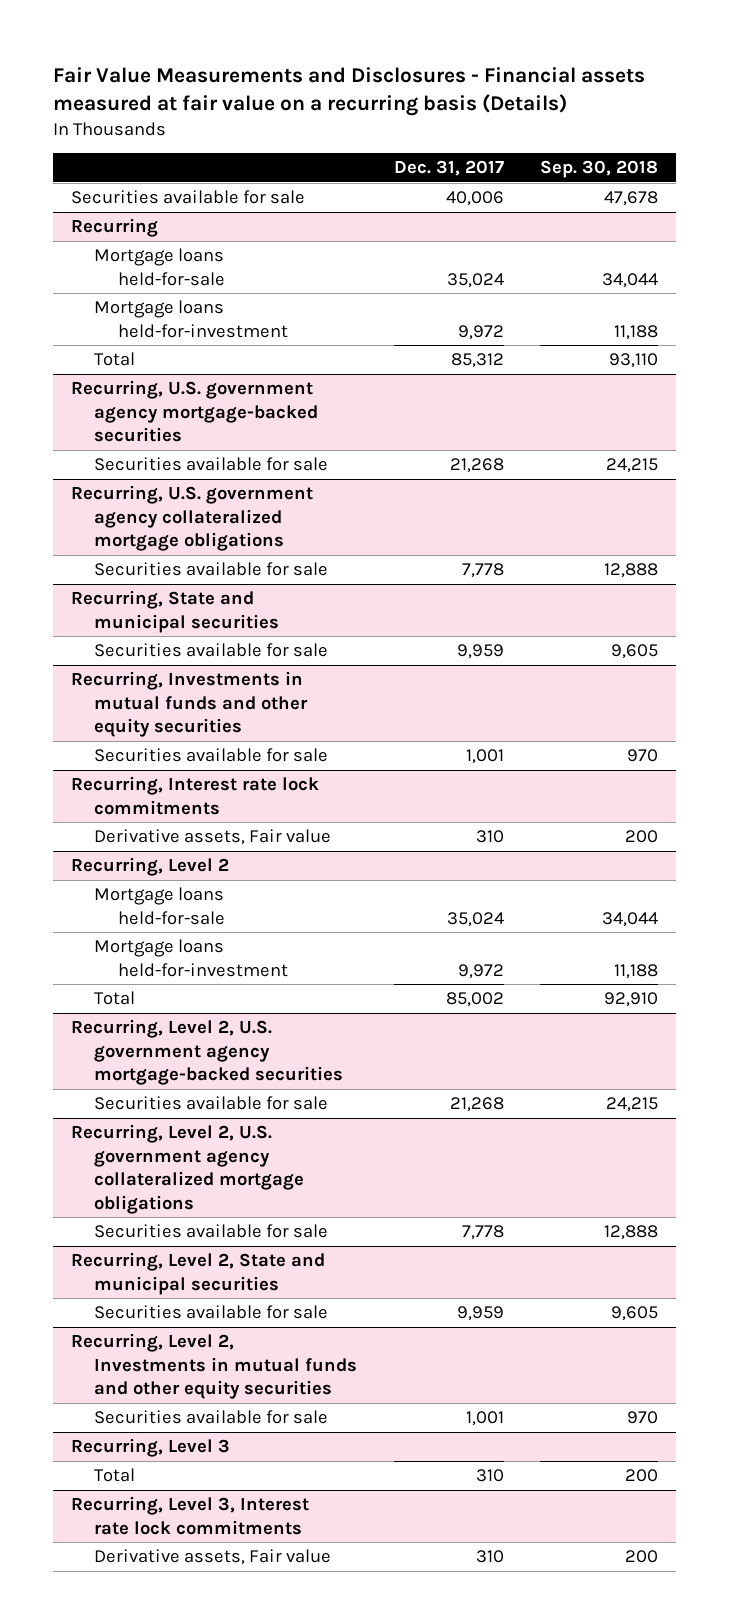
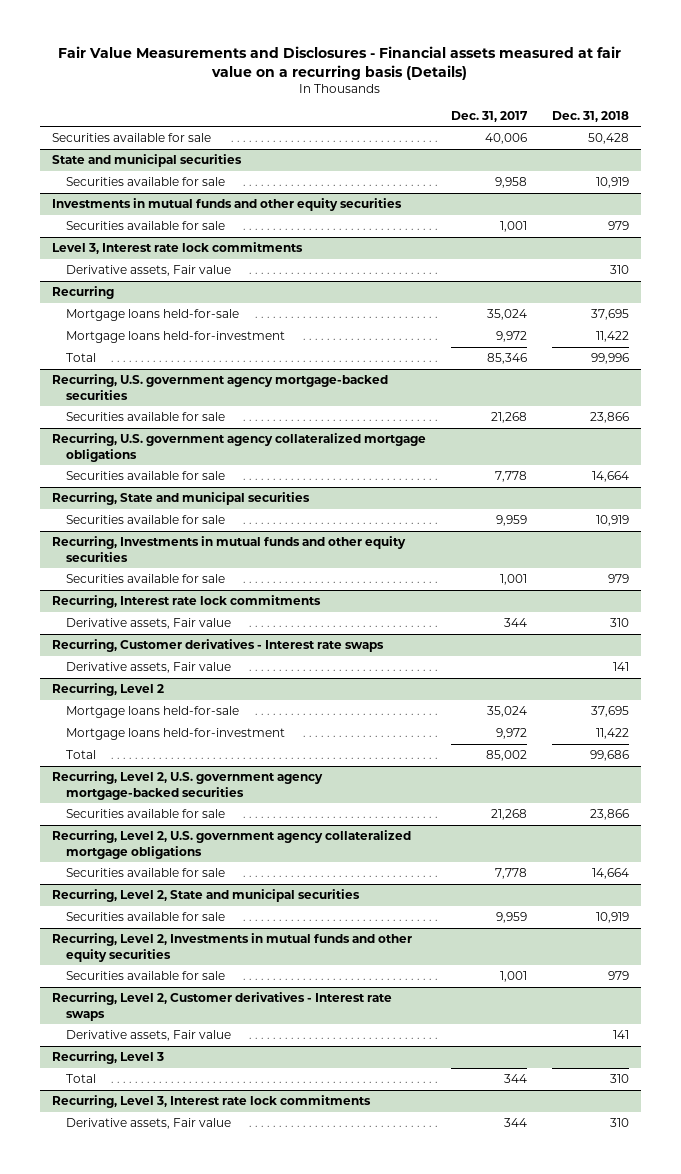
- | Dec. 31, 2017 | Sep. 30, 2018
+ | Dec. 31, 2017 | Dec. 31, 2018
+ State and municipal securities
+ Securities available for sale | 9,958 | 10,919
+ Investments in mutual funds and other equity securities
+ Securities available for sale | 1,001 | 979
+ Level 3, Interest rate lock commitments
+ Derivative assets, Fair value | | 310
@ Recurring
- Total | 85,312 | 93,110
+ Total | 85,346 | 99,996
@ Recurring, Interest rate lock commitments
- Derivative assets, Fair value | 310 | 200
+ Derivative assets, Fair value | 344 | 310
+ Recurring, Customer derivatives - Interest rate swaps
+ Derivative assets, Fair value | | 141
+ Recurring, Level 2, Customer derivatives - Interest rate swaps
+ Derivative assets, Fair value | | 141
@ Recurring, Level 3
- Total | 310 | 200
+ Total | 344 | 310
@ Recurring, Level 3, Interest rate lock commitments
- Derivative assets, Fair value | 310 | 200
+ Derivative assets, Fair value | 344 | 310

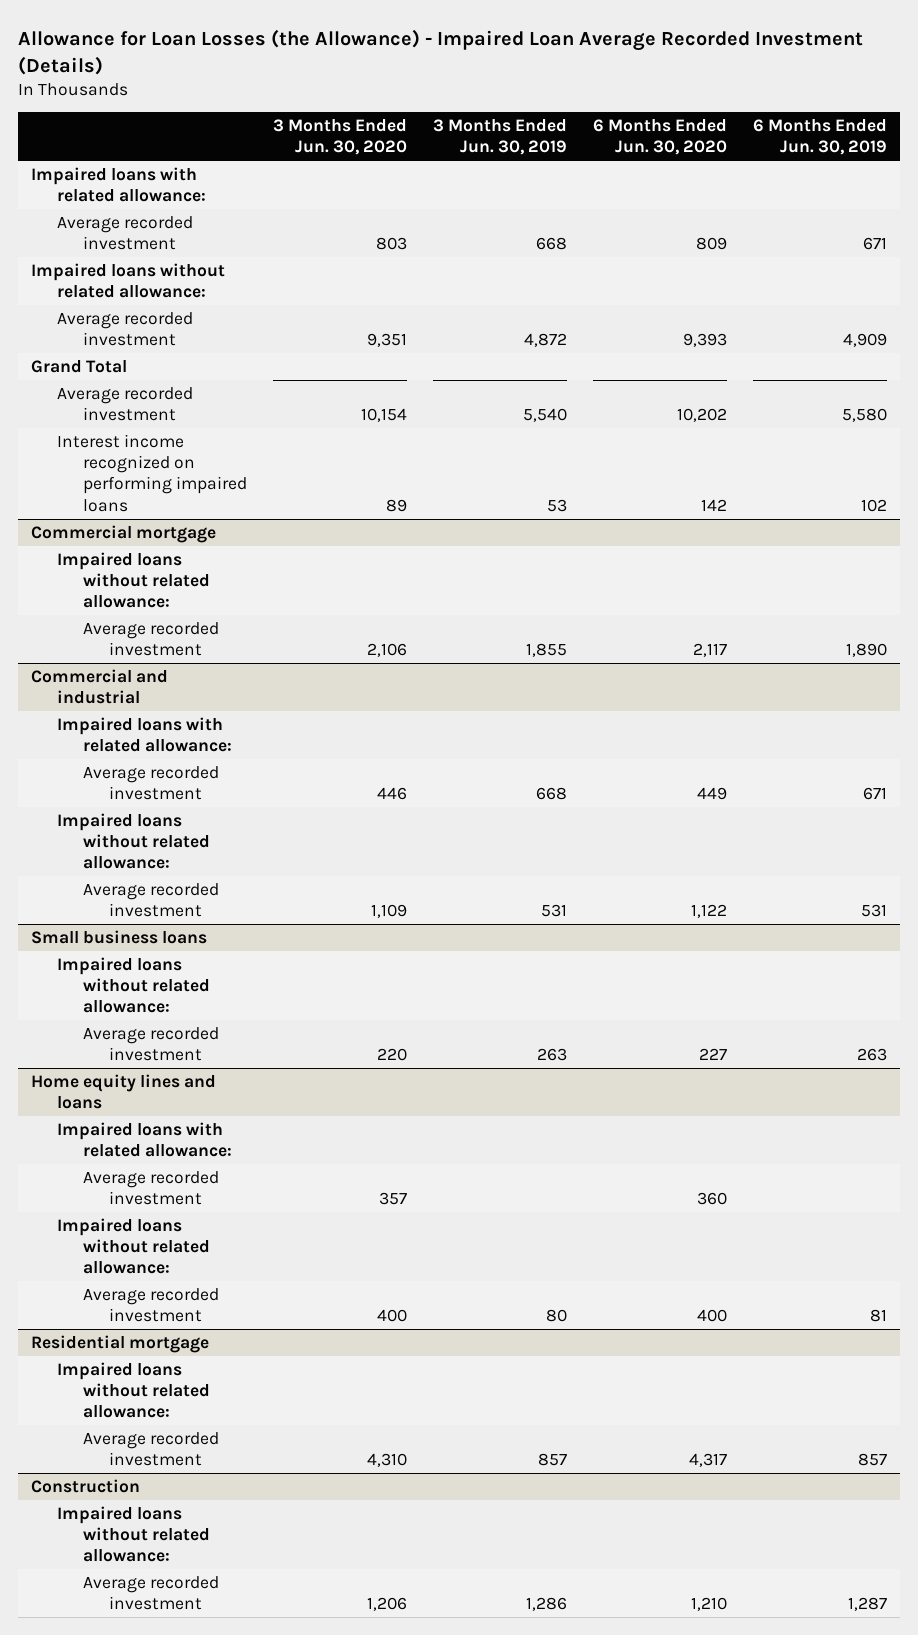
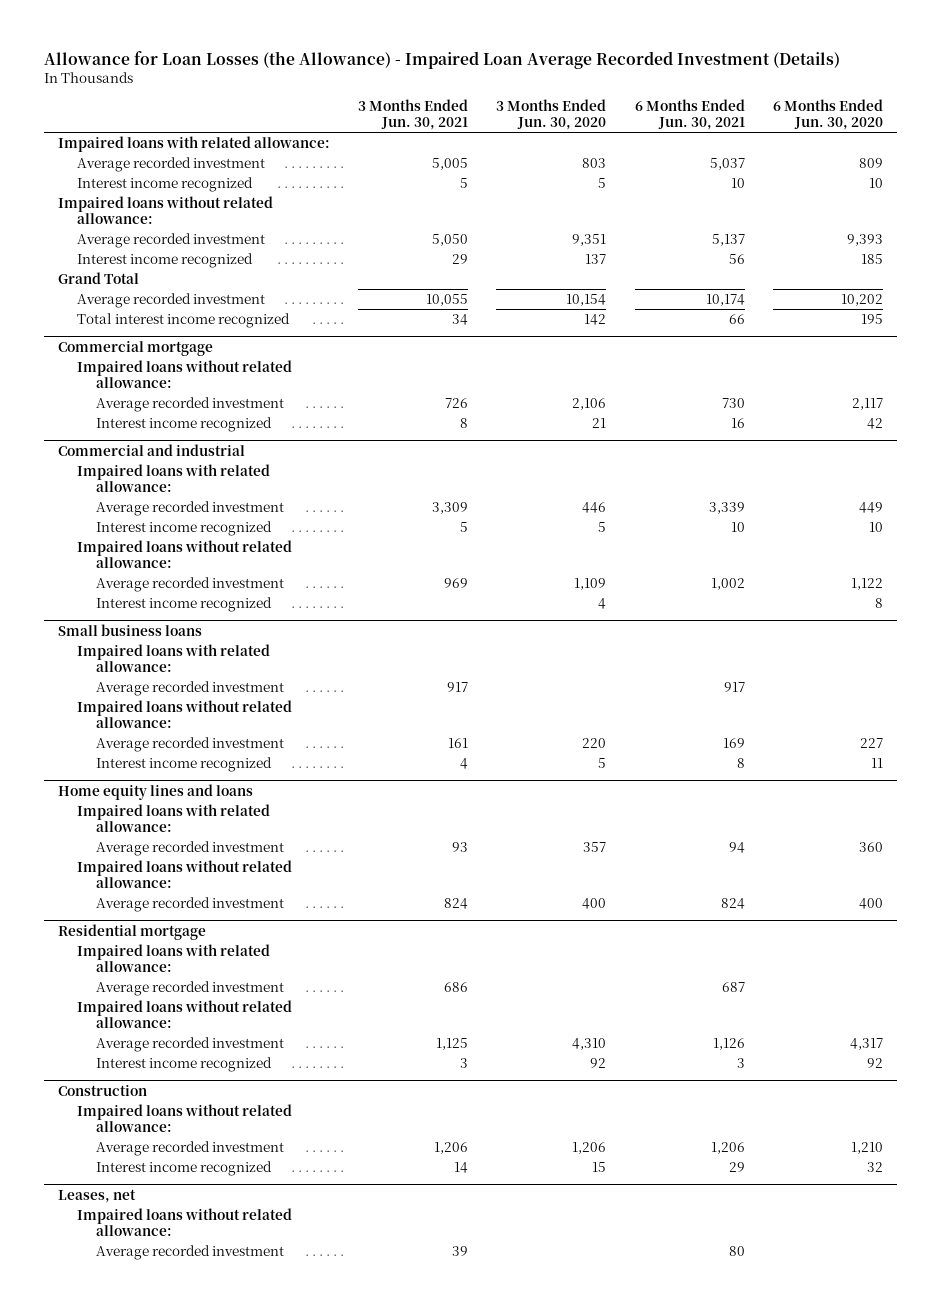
- | 3 Months Ended Jun. 30, 2020 | 3 Months Ended Jun. 30, 2019 | 6 Months Ended Jun. 30, 2020 | 6 Months Ended Jun. 30, 2019
+ | 3 Months Ended Jun. 30, 2021 | 3 Months Ended Jun. 30, 2020 | 6 Months Ended Jun. 30, 2021 | 6 Months Ended Jun. 30, 2020
+ Interest income recognized | 5 | 5 | 10 | 10
+ Interest income recognized | 29 | 137 | 56 | 185
- Interest income recognized on performing impaired loans | 89 | 53 | 142 | 102
+ Total interest income recognized | 34 | 142 | 66 | 195
@ Commercial mortgage
+ Interest income recognized | 8 | 21 | 16 | 42
@ Commercial and industrial
+ Interest income recognized | 5 | 5 | 10 | 10
+ Interest income recognized | | 4 | | 8
@ Small business loans
+ Impaired loans with related allowance:
+ Average recorded investment | 917 | | 917 |
+ Interest income recognized | 4 | 5 | 8 | 11
@ Residential mortgage
+ Impaired loans with related allowance:
+ Average recorded investment | 686 | | 687 |
+ Interest income recognized | 3 | 92 | 3 | 92
@ Construction
+ Interest income recognized | 14 | 15 | 29 | 32
+ Leases, net
+ Impaired loans without related allowance:
+ Average recorded investment | 39 | | 80 |

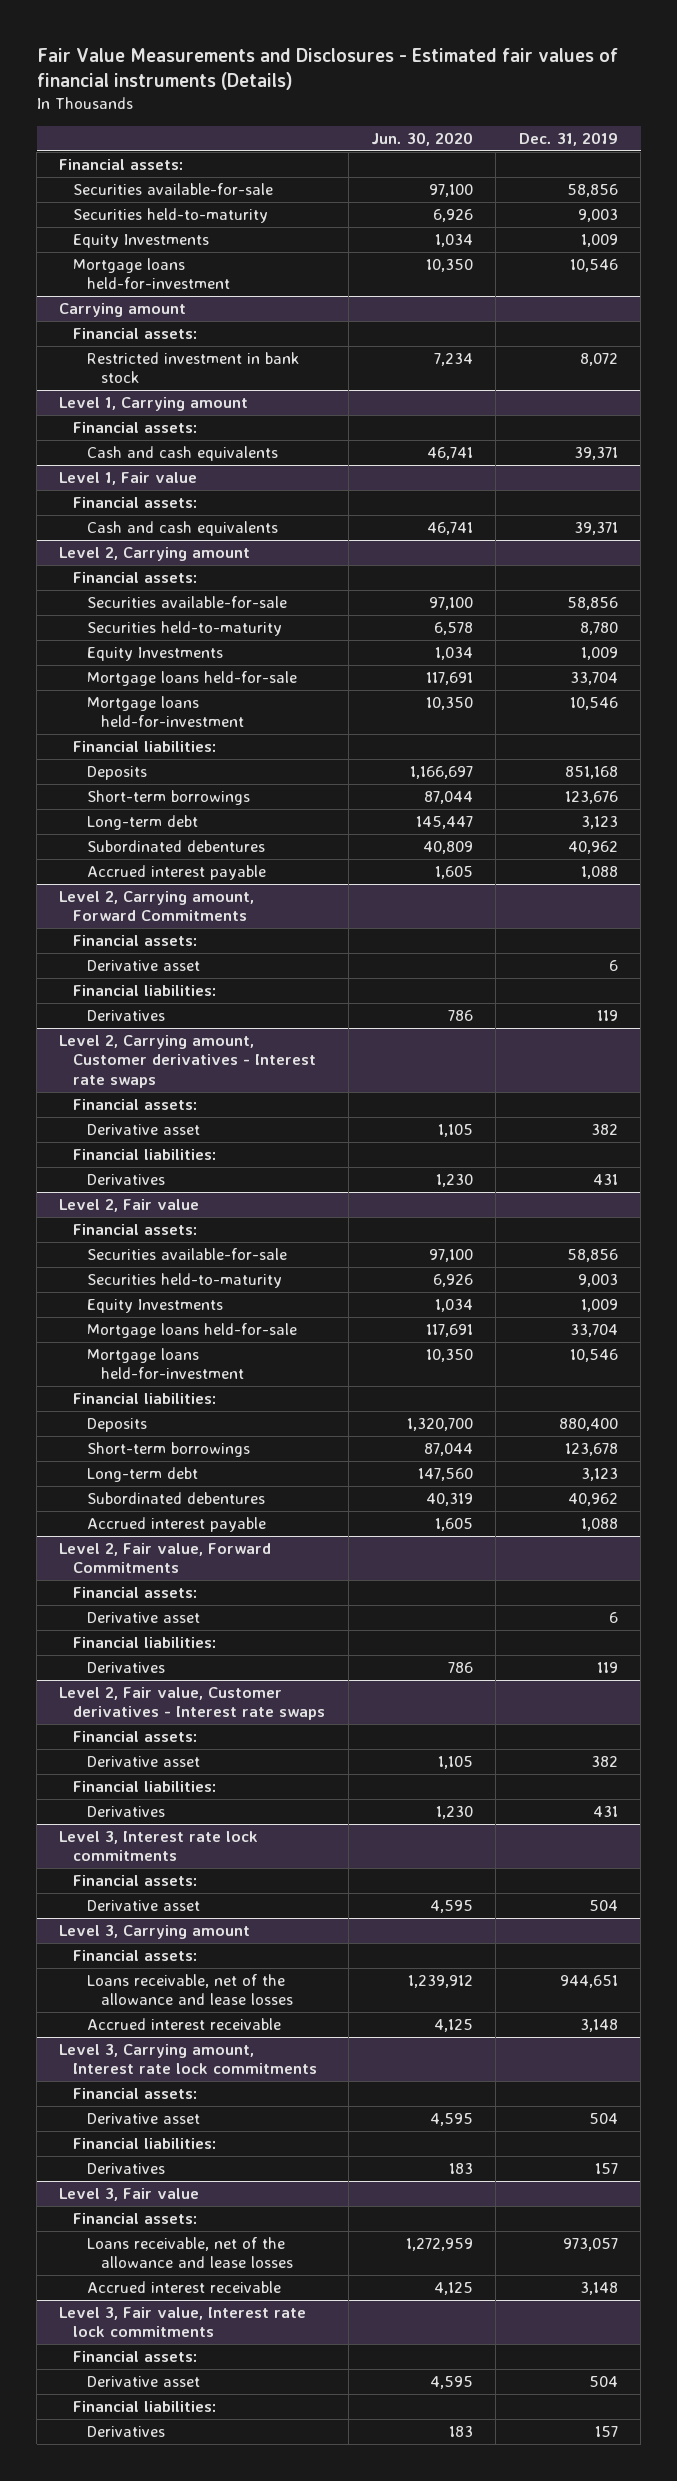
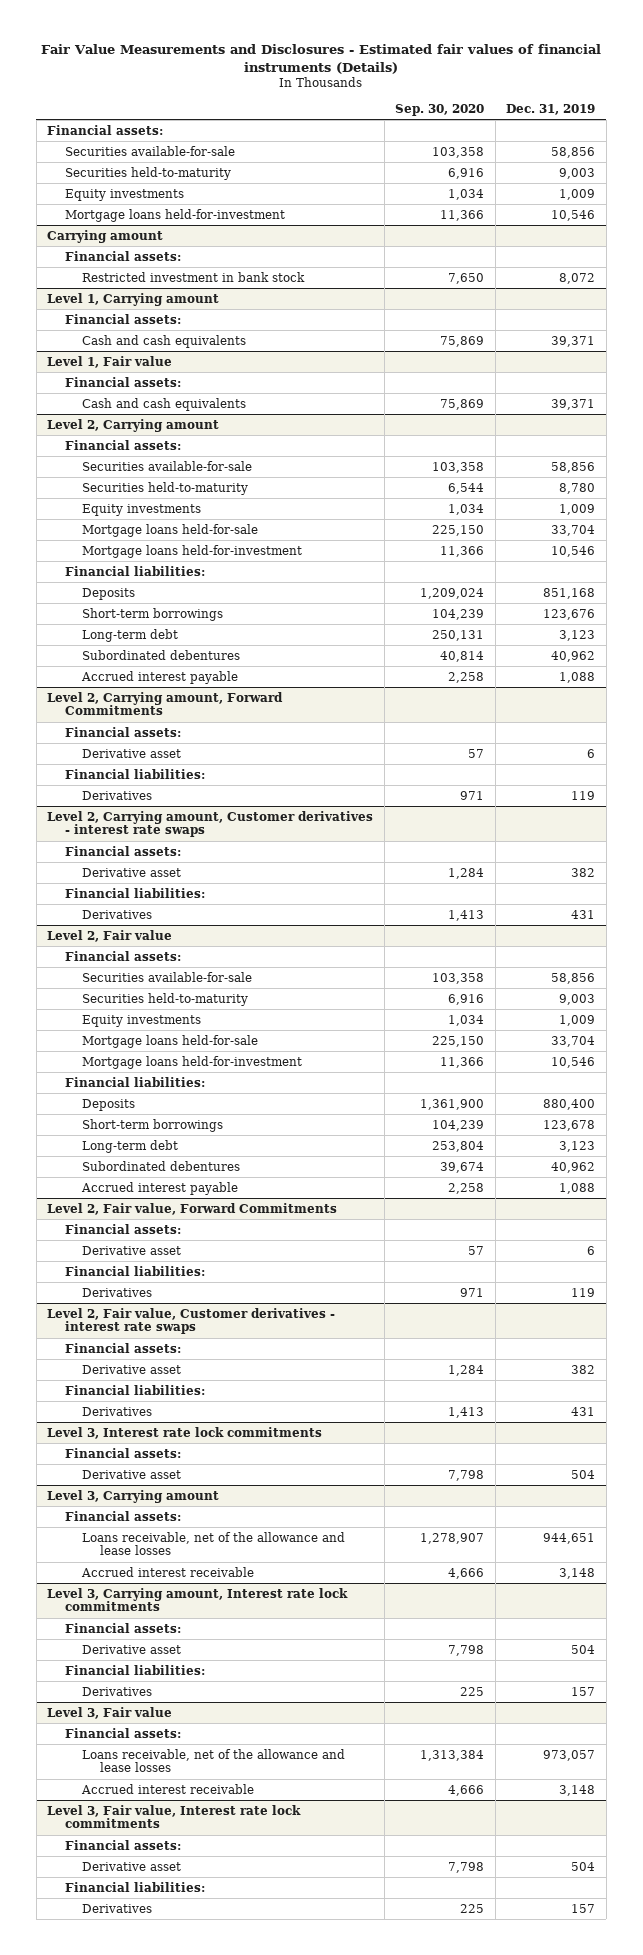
- | Jun. 30, 2020 | Dec. 31, 2019
+ | Sep. 30, 2020 | Dec. 31, 2019
- Equity Investments | 1,034 | 1,009
+ Equity investments | 1,034 | 1,009
@ Level 2, Carrying amount
- Equity Investments | 1,034 | 1,009
+ Equity investments | 1,034 | 1,009
- Level 2, Carrying amount, Customer derivatives - Interest rate swaps
+ Level 2, Carrying amount, Customer derivatives - interest rate swaps
@ Level 2, Fair value
- Equity Investments | 1,034 | 1,009
+ Equity investments | 1,034 | 1,009
- Level 2, Fair value, Customer derivatives - Interest rate swaps
+ Level 2, Fair value, Customer derivatives - interest rate swaps

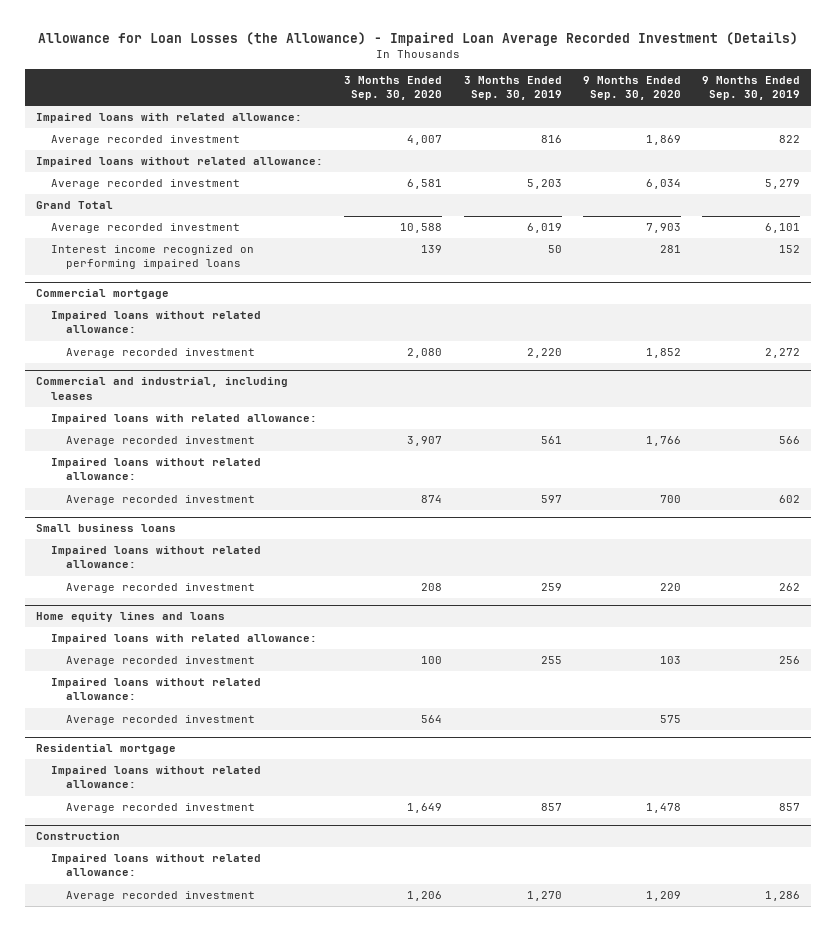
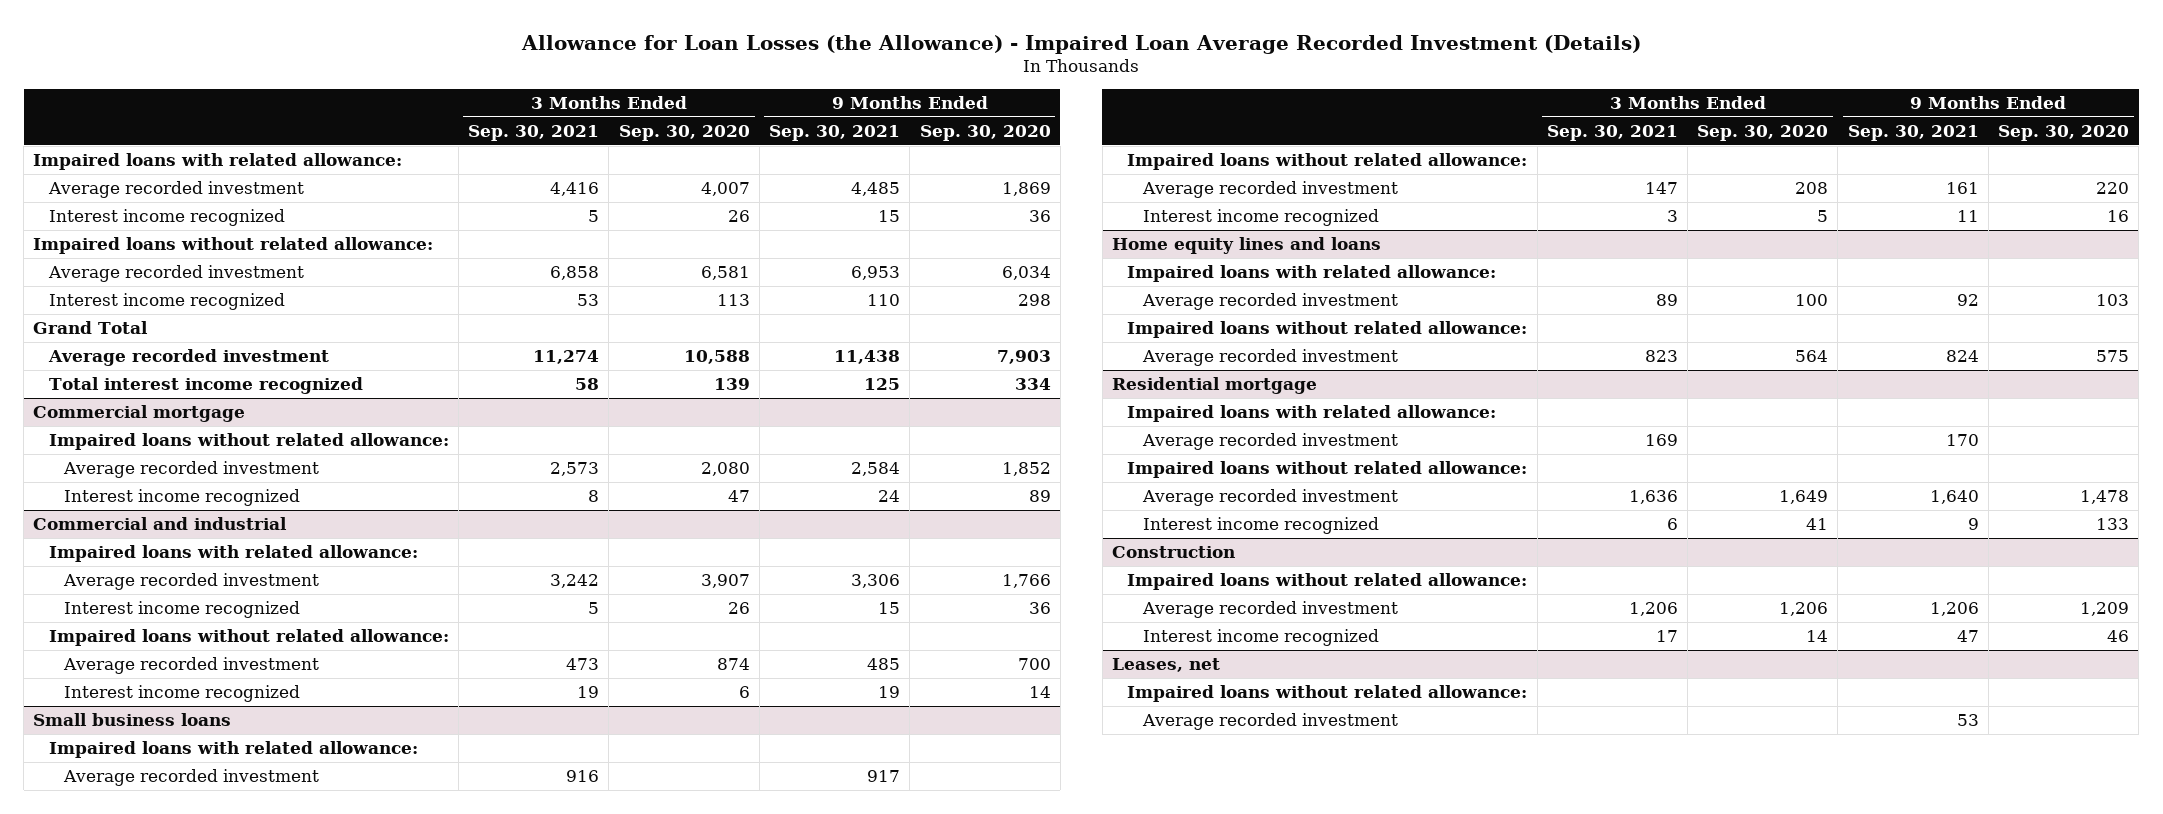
- | 3 Months Ended Sep. 30, 2020 | 3 Months Ended Sep. 30, 2019 | 9 Months Ended Sep. 30, 2020 | 9 Months Ended Sep. 30, 2019
+ | 3 Months Ended Sep. 30, 2021 | 3 Months Ended Sep. 30, 2020 | 9 Months Ended Sep. 30, 2021 | 9 Months Ended Sep. 30, 2020
+ Interest income recognized | 5 | 26 | 15 | 36
+ Interest income recognized | 53 | 113 | 110 | 298
- Interest income recognized on performing impaired loans | 139 | 50 | 281 | 152
+ Total interest income recognized | 58 | 139 | 125 | 334
- Commercial and industrial, including leases
@ Commercial mortgage
+ Interest income recognized | 8 | 47 | 24 | 89
+ Commercial and industrial
+ Interest income recognized | 5 | 26 | 15 | 36
+ Interest income recognized | 19 | 6 | 19 | 14
@ Small business loans
+ Impaired loans with related allowance:
+ Average recorded investment | 916 | | 917 |
+ Interest income recognized | 3 | 5 | 11 | 16
@ Residential mortgage
+ Impaired loans with related allowance:
+ Average recorded investment | 169 | | 170 |
+ Interest income recognized | 6 | 41 | 9 | 133
@ Construction
+ Interest income recognized | 17 | 14 | 47 | 46
+ Leases, net
+ Impaired loans without related allowance:
+ Average recorded investment | | | 53 |

